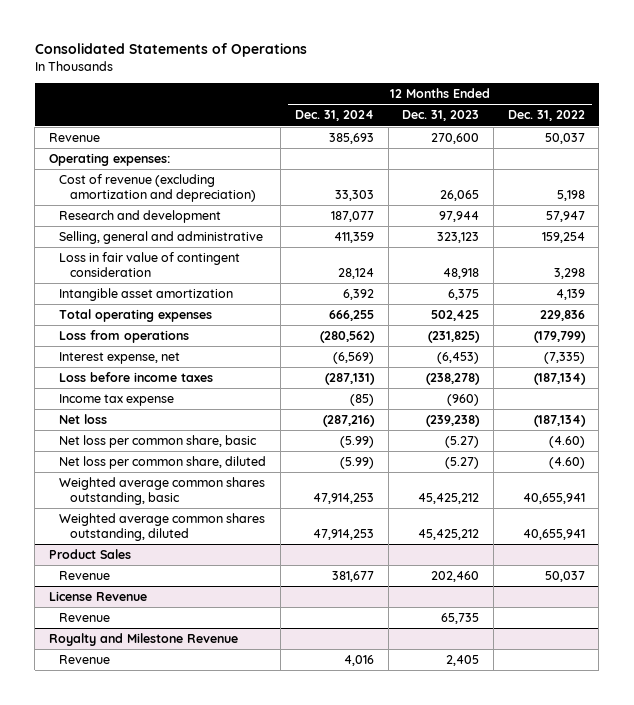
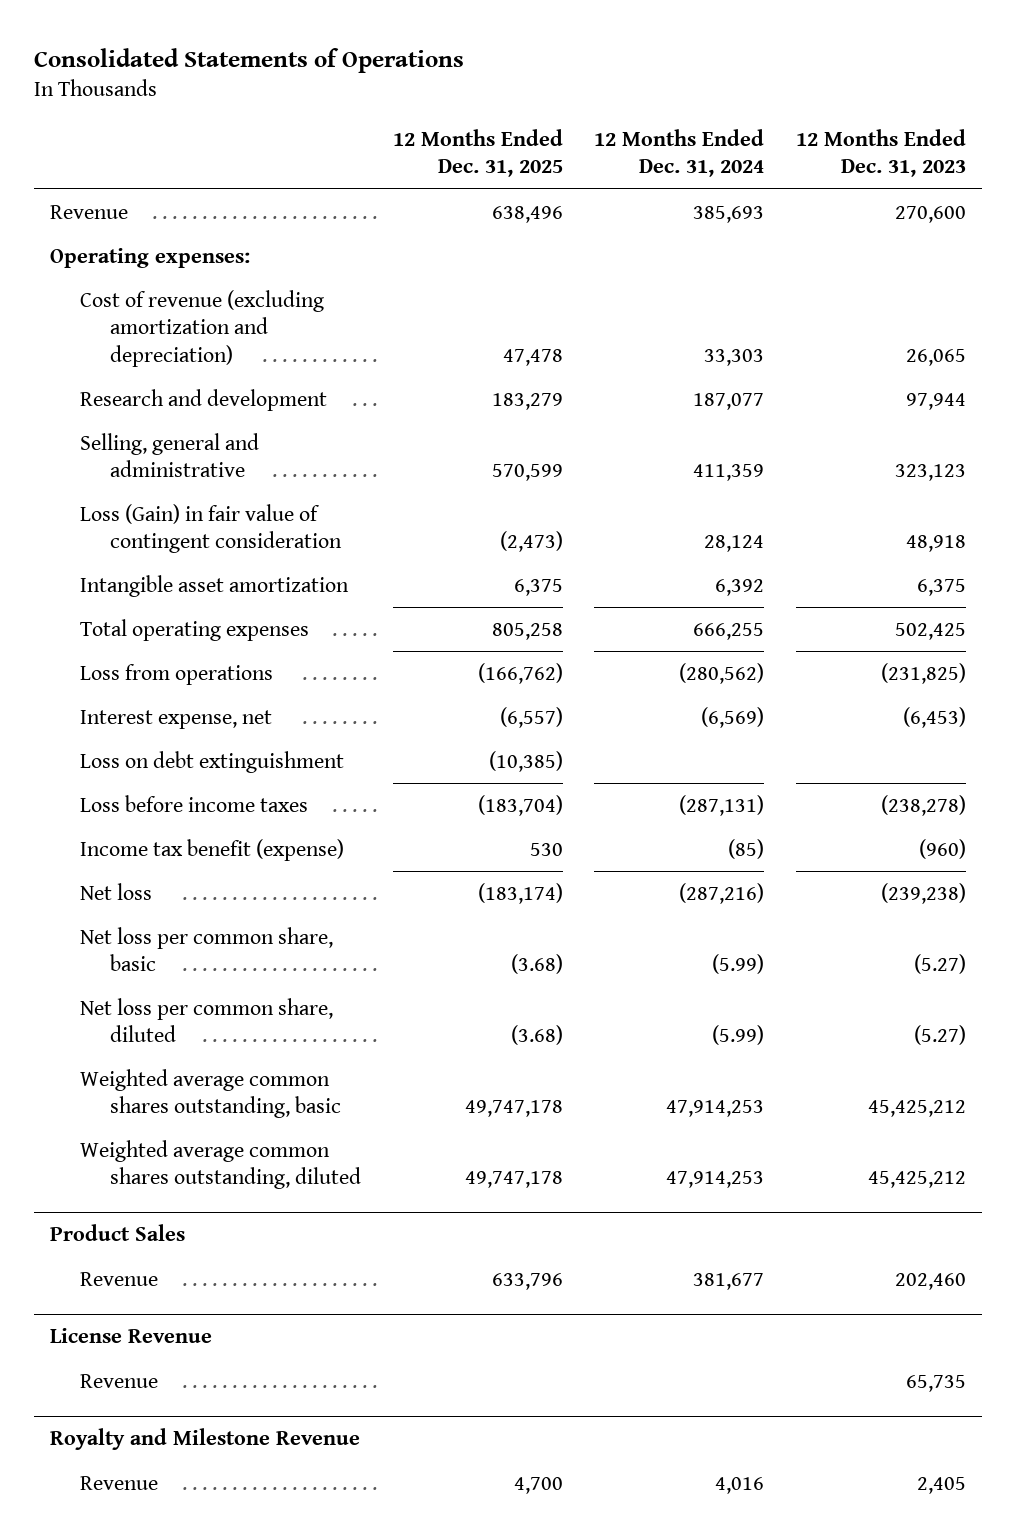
- | 12 Months Ended Dec. 31, 2024 | 12 Months Ended Dec. 31, 2023 | 12 Months Ended Dec. 31, 2022
+ | 12 Months Ended Dec. 31, 2025 | 12 Months Ended Dec. 31, 2024 | 12 Months Ended Dec. 31, 2023
- Loss in fair value of contingent consideration | 28,124 | 48,918 | 3,298
+ Loss (Gain) in fair value of contingent consideration | (2,473) | 28,124 | 48,918
+ Loss on debt extinguishment | (10,385) | |
- Income tax expense | (85) | (960) |
+ Income tax benefit (expense) | 530 | (85) | (960)

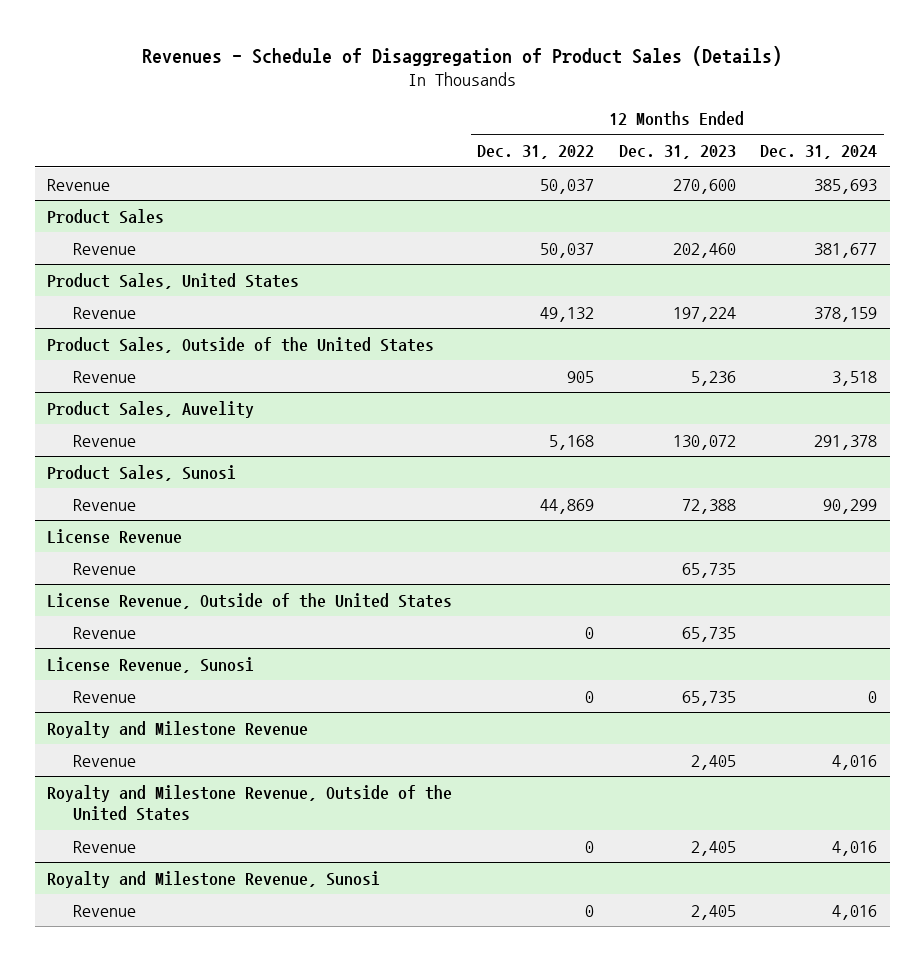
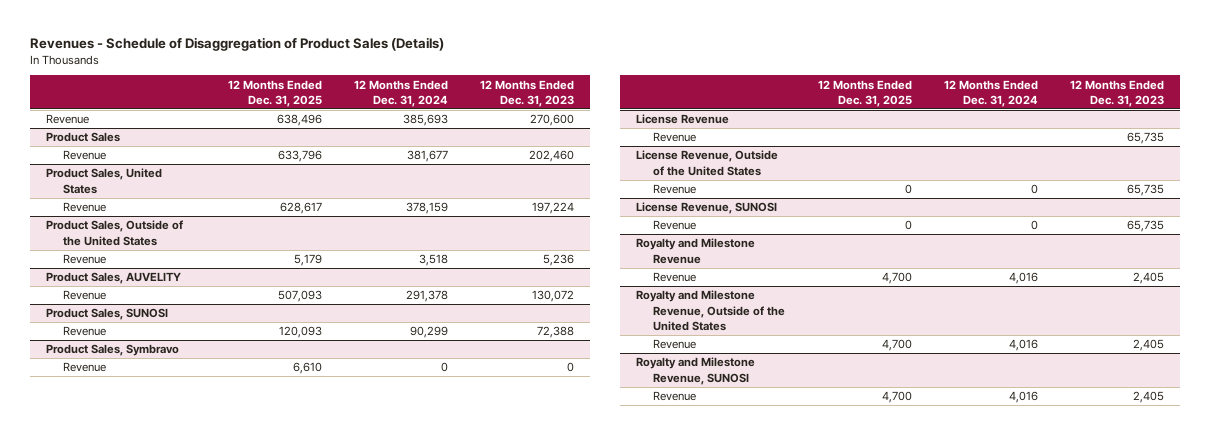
- | 12 Months Ended Dec. 31, 2022 | 12 Months Ended Dec. 31, 2023 | 12 Months Ended Dec. 31, 2024
+ | 12 Months Ended Dec. 31, 2025 | 12 Months Ended Dec. 31, 2024 | 12 Months Ended Dec. 31, 2023
- Product Sales, Auvelity
+ Product Sales, AUVELITY
- Product Sales, Sunosi
+ Product Sales, SUNOSI
+ Product Sales, Symbravo
+ Revenue | 6,610 | 0 | 0
@ License Revenue, Outside of the United States
- Revenue | 0 | 65,735 |
- License Revenue, Sunosi
+ License Revenue, SUNOSI
+ Revenue | 0 | 0 | 65,735
- Royalty and Milestone Revenue, Sunosi
+ Royalty and Milestone Revenue, SUNOSI

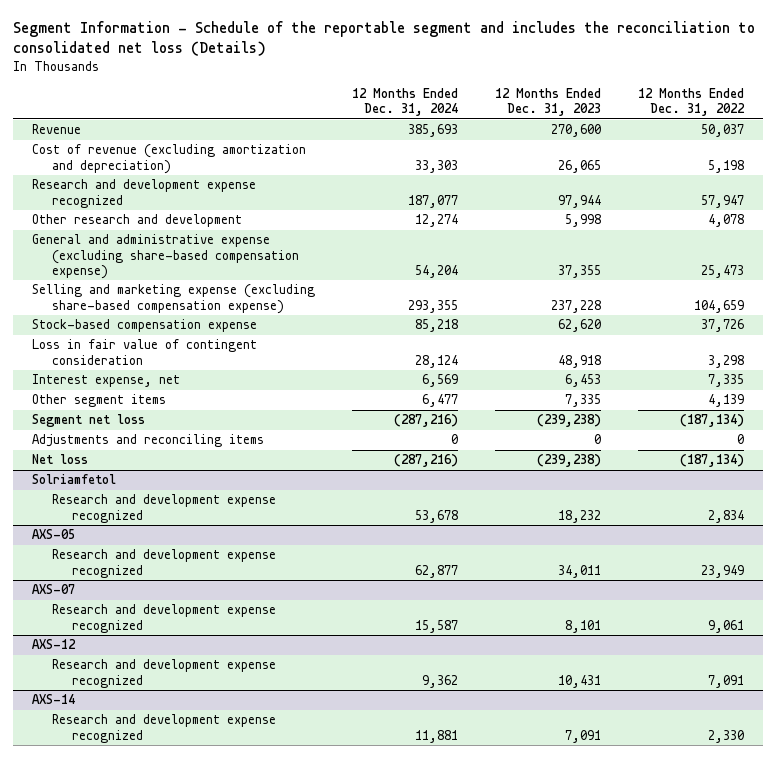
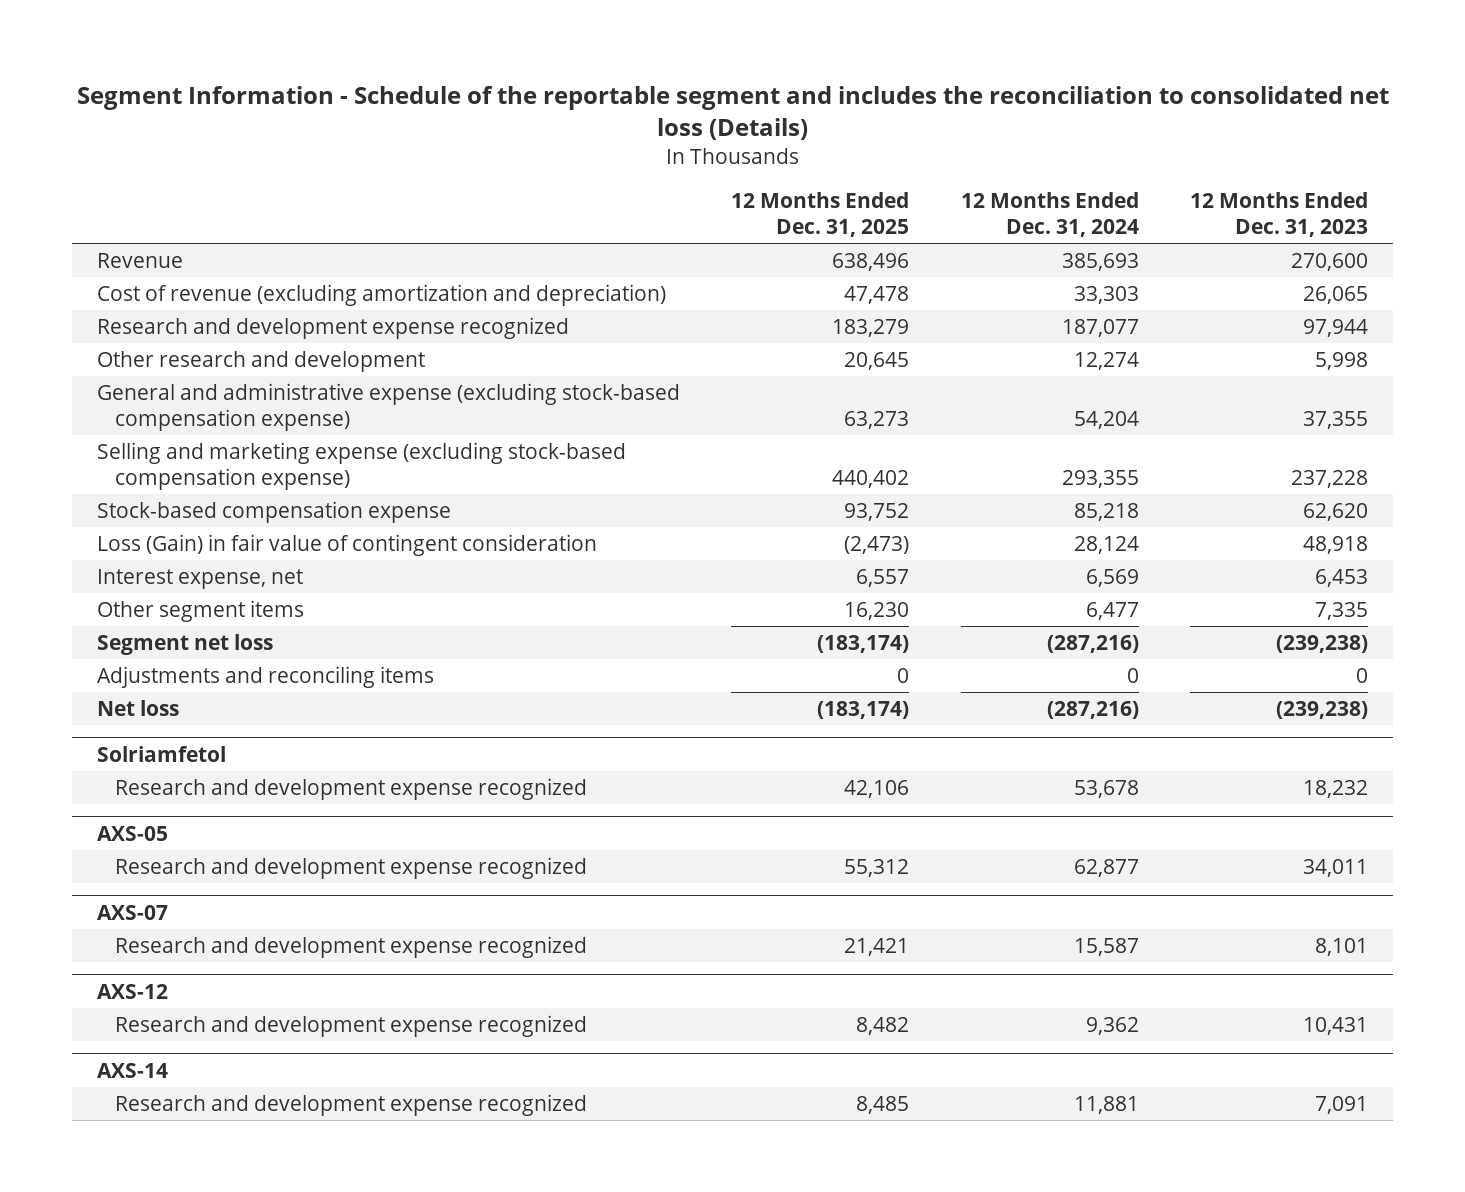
- | 12 Months Ended Dec. 31, 2024 | 12 Months Ended Dec. 31, 2023 | 12 Months Ended Dec. 31, 2022
+ | 12 Months Ended Dec. 31, 2025 | 12 Months Ended Dec. 31, 2024 | 12 Months Ended Dec. 31, 2023
- General and administrative expense (excluding share-based compensation expense) | 54,204 | 37,355 | 25,473
- Selling and marketing expense (excluding share-based compensation expense) | 293,355 | 237,228 | 104,659
+ General and administrative expense (excluding stock-based compensation expense) | 63,273 | 54,204 | 37,355
+ Selling and marketing expense (excluding stock-based compensation expense) | 440,402 | 293,355 | 237,228
- Loss in fair value of contingent consideration | 28,124 | 48,918 | 3,298
+ Loss (Gain) in fair value of contingent consideration | (2,473) | 28,124 | 48,918

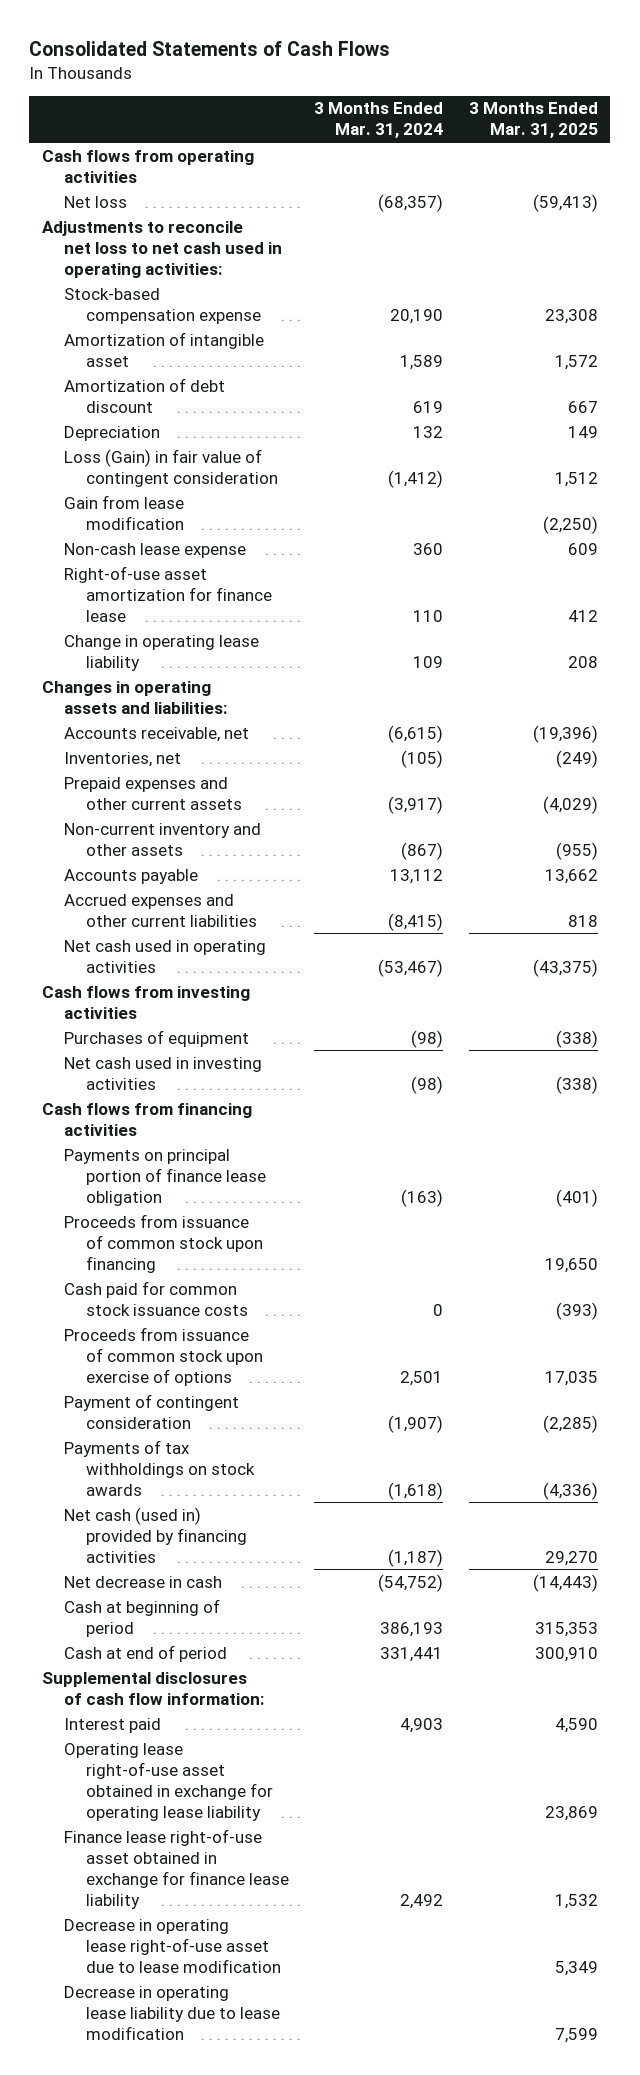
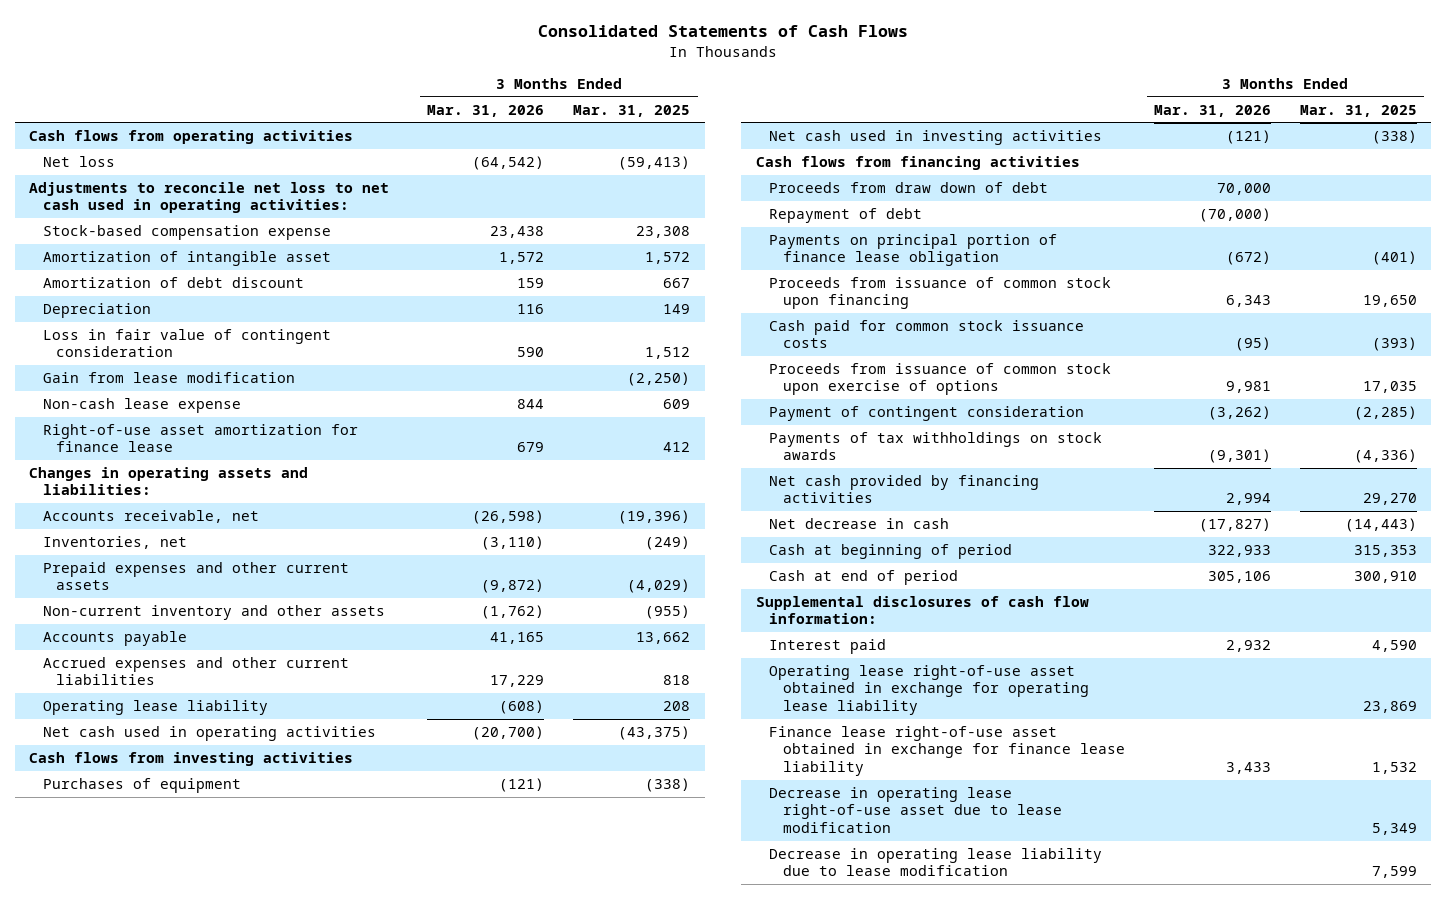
- | 3 Months Ended Mar. 31, 2024 | 3 Months Ended Mar. 31, 2025
+ | 3 Months Ended Mar. 31, 2026 | 3 Months Ended Mar. 31, 2025
- Loss (Gain) in fair value of contingent consideration | (1,412) | 1,512
+ Loss in fair value of contingent consideration | 590 | 1,512
- Change in operating lease liability | 109 | 208
+ Operating lease liability | (608) | 208
+ Proceeds from draw down of debt | 70,000 |
+ Repayment of debt | (70,000) |
- Net cash (used in) provided by financing activities | (1,187) | 29,270
+ Net cash provided by financing activities | 2,994 | 29,270

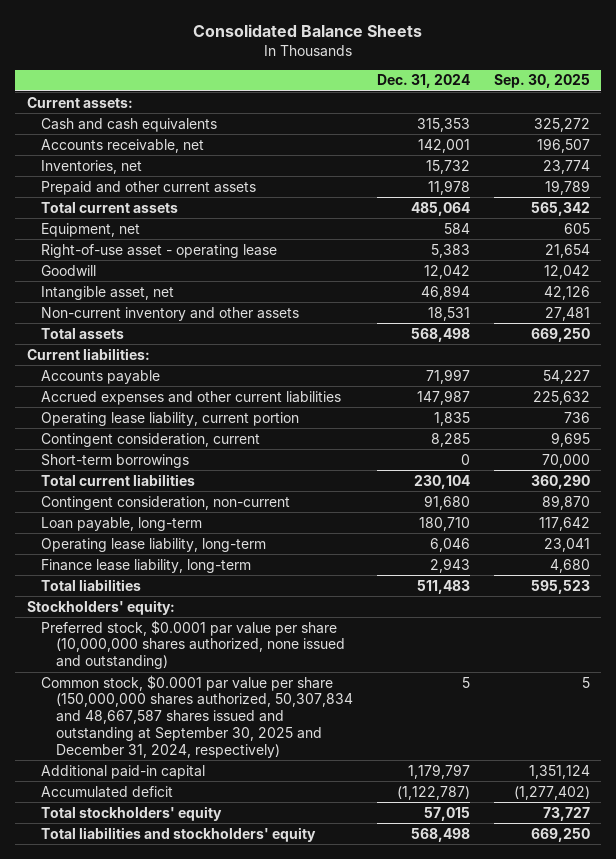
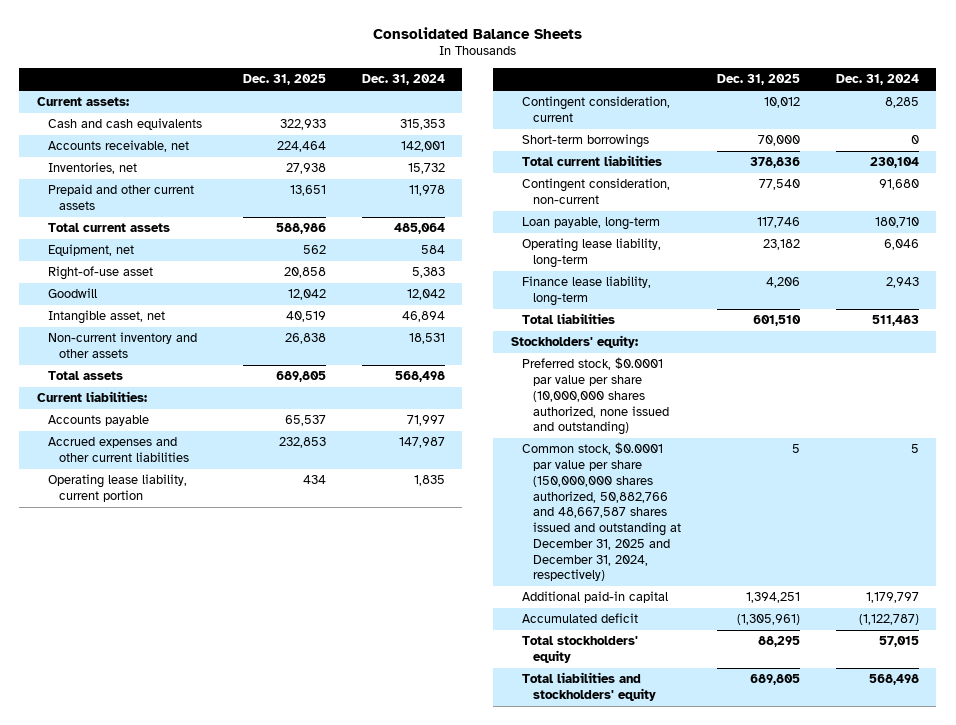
- | Dec. 31, 2024 | Sep. 30, 2025
+ | Dec. 31, 2025 | Dec. 31, 2024
- Right-of-use asset - operating lease | 5,383 | 21,654
+ Right-of-use asset | 20,858 | 5,383
- Common stock, $0.0001 par value per share (150,000,000 shares authorized, 50,307,834 and 48,667,587 shares issued and outstanding at September 30, 2025 and December 31, 2024, respectively) | 5 | 5
+ Common stock, $0.0001 par value per share (150,000,000 shares authorized, 50,882,766 and 48,667,587 shares issued and outstanding at December 31, 2025 and December 31, 2024, respectively) | 5 | 5

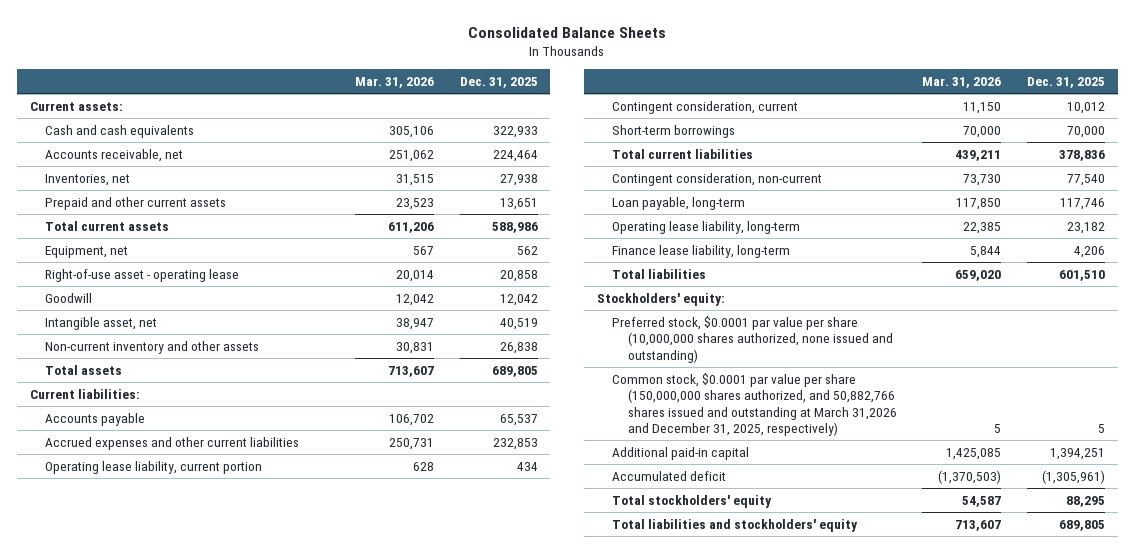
- | Dec. 31, 2025 | Dec. 31, 2024
+ | Mar. 31, 2026 | Dec. 31, 2025
- Right-of-use asset | 20,858 | 5,383
+ Right-of-use asset - operating lease | 20,014 | 20,858
- Common stock, $0.0001 par value per share (150,000,000 shares authorized, 50,882,766 and 48,667,587 shares issued and outstanding at December 31, 2025 and December 31, 2024, respectively) | 5 | 5
+ Common stock, $0.0001 par value per share (150,000,000 shares authorized, and 50,882,766 shares issued and outstanding at March 31,2026 and December 31, 2025, respectively) | 5 | 5

